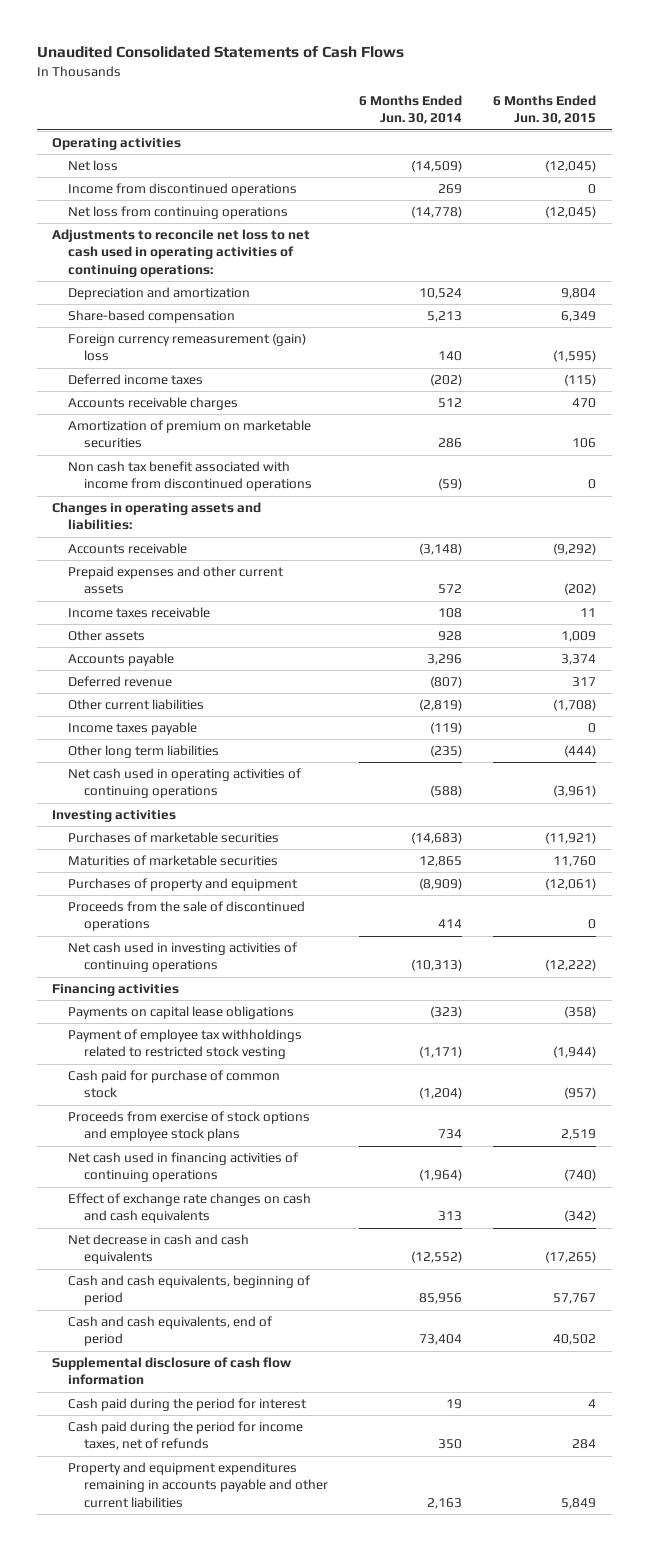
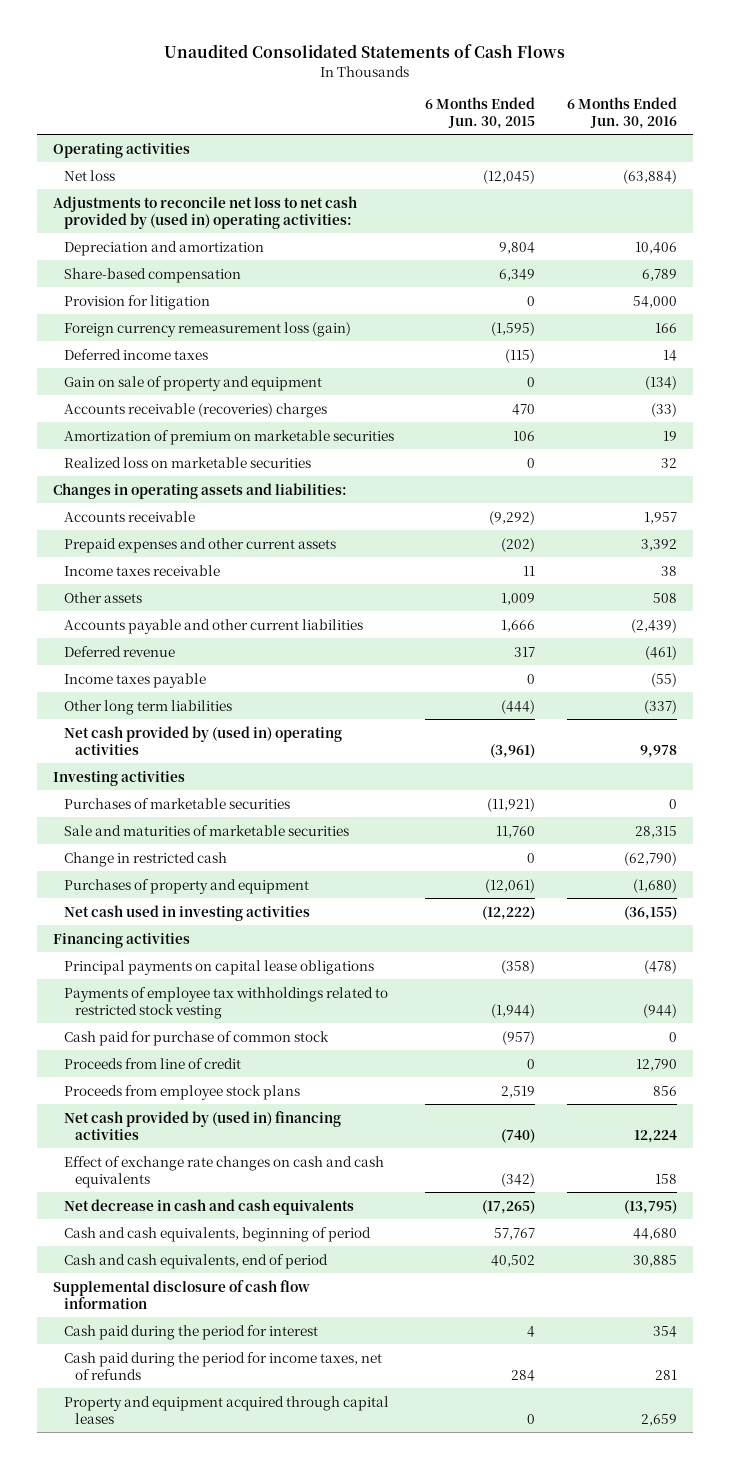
- | 6 Months Ended Jun. 30, 2014 | 6 Months Ended Jun. 30, 2015
+ | 6 Months Ended Jun. 30, 2015 | 6 Months Ended Jun. 30, 2016
- Income from discontinued operations | 269 | 0
- Net loss from continuing operations | (14,778) | (12,045)
- Adjustments to reconcile net loss to net cash used in operating activities of continuing operations:
+ Adjustments to reconcile net loss to net cash provided by (used in) operating activities:
- Foreign currency remeasurement (gain) loss | 140 | (1,595)
+ Provision for litigation | 0 | 54,000
+ Foreign currency remeasurement loss (gain) | (1,595) | 166
- Accounts receivable charges | 512 | 470
+ Gain on sale of property and equipment | 0 | (134)
+ Accounts receivable (recoveries) charges | 470 | (33)
- Non cash tax benefit associated with income from discontinued operations | (59) | 0
+ Realized loss on marketable securities | 0 | 32
- Accounts payable | 3,296 | 3,374
+ Accounts payable and other current liabilities | 1,666 | (2,439)
- Other current liabilities | (2,819) | (1,708)
- Net cash used in operating activities of continuing operations | (588) | (3,961)
+ Net cash provided by (used in) operating activities | (3,961) | 9,978
- Maturities of marketable securities | 12,865 | 11,760
+ Sale and maturities of marketable securities | 11,760 | 28,315
+ Change in restricted cash | 0 | (62,790)
- Proceeds from the sale of discontinued operations | 414 | 0
- Net cash used in investing activities of continuing operations | (10,313) | (12,222)
+ Net cash used in investing activities | (12,222) | (36,155)
- Payments on capital lease obligations | (323) | (358)
- Payment of employee tax withholdings related to restricted stock vesting | (1,171) | (1,944)
+ Principal payments on capital lease obligations | (358) | (478)
+ Payments of employee tax withholdings related to restricted stock vesting | (1,944) | (944)
- Proceeds from exercise of stock options and employee stock plans | 734 | 2,519
- Net cash used in financing activities of continuing operations | (1,964) | (740)
+ Proceeds from line of credit | 0 | 12,790
+ Proceeds from employee stock plans | 2,519 | 856
+ Net cash provided by (used in) financing activities | (740) | 12,224
- Property and equipment expenditures remaining in accounts payable and other current liabilities | 2,163 | 5,849
+ Property and equipment acquired through capital leases | 0 | 2,659

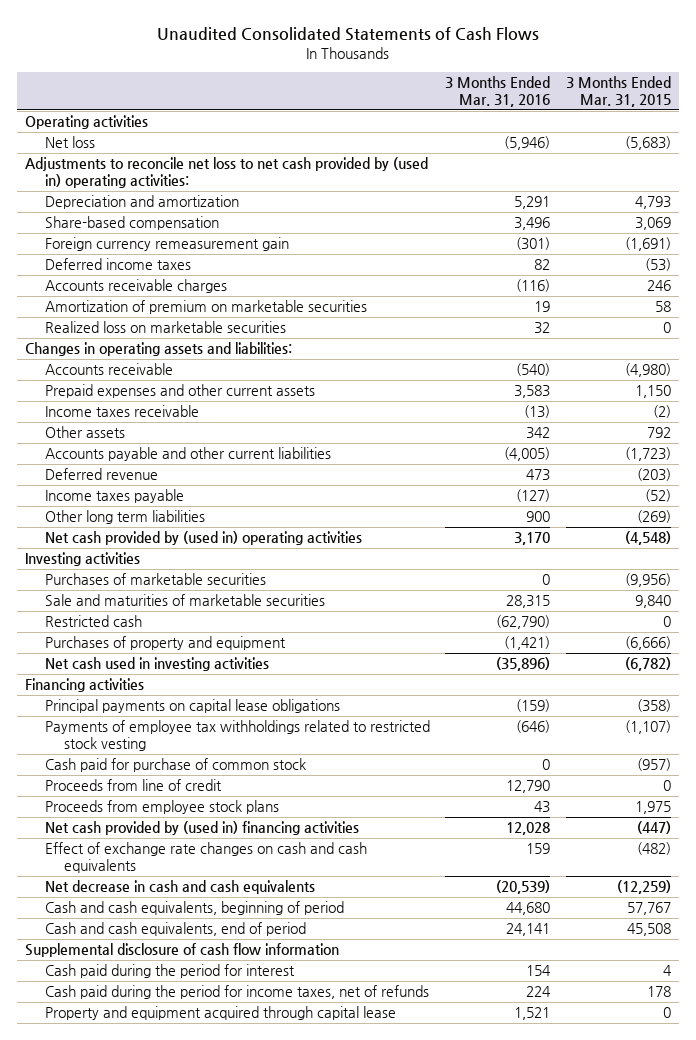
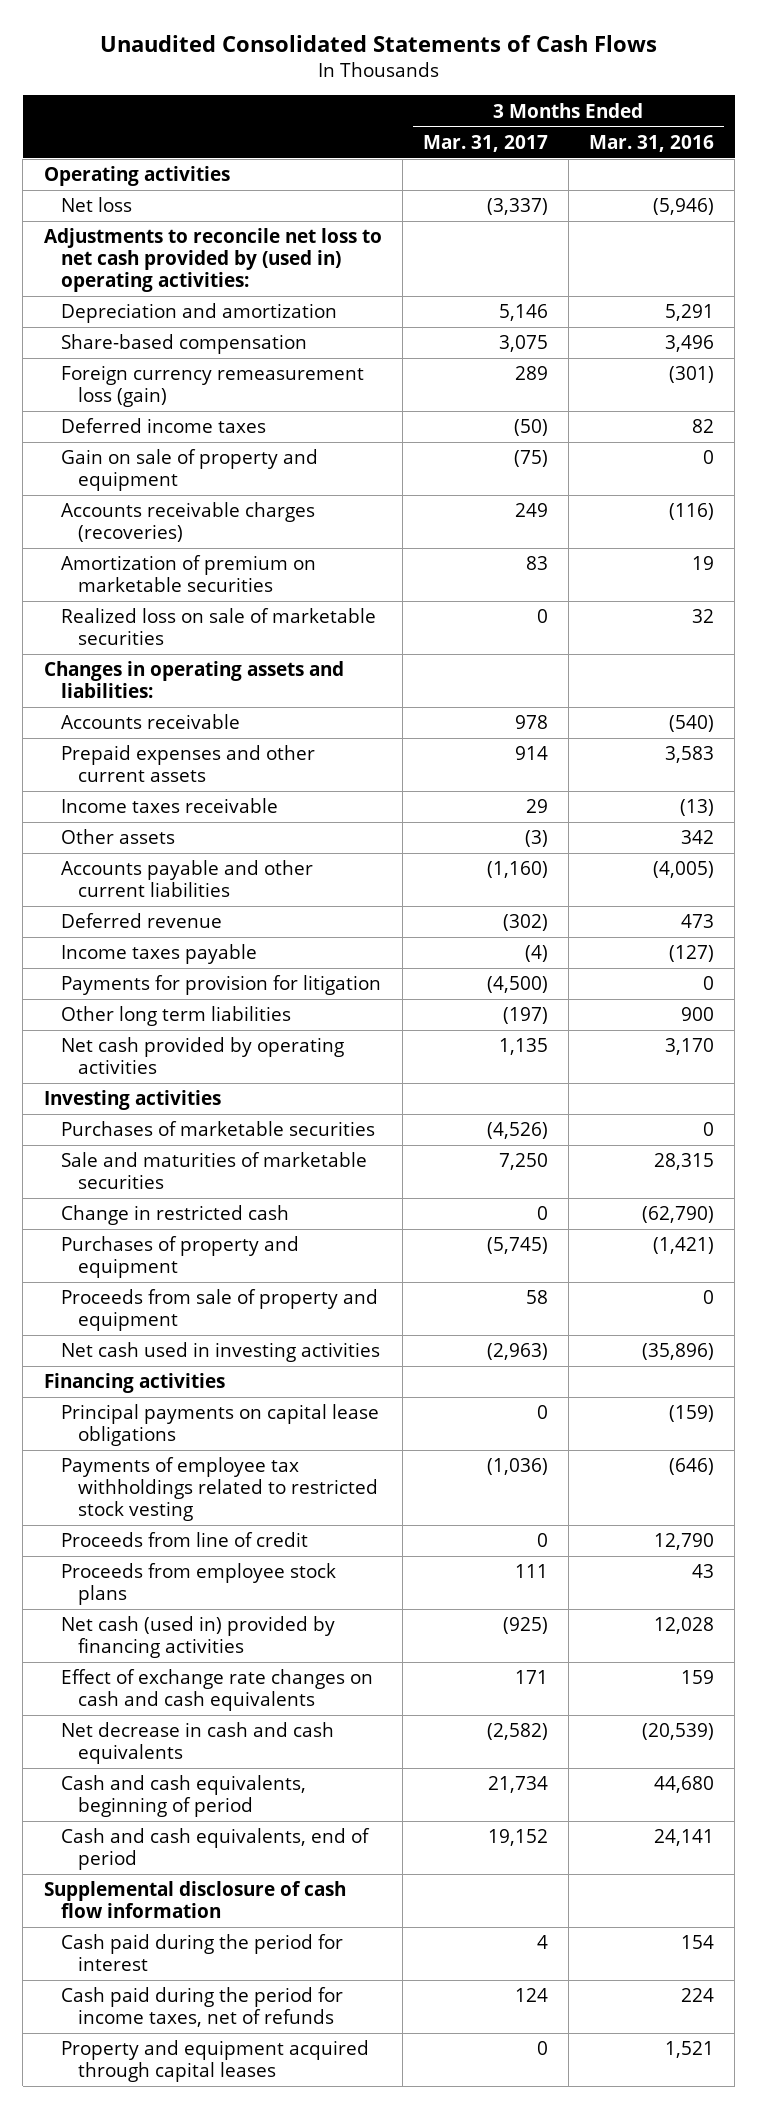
- | 3 Months Ended Mar. 31, 2016 | 3 Months Ended Mar. 31, 2015
+ | 3 Months Ended Mar. 31, 2017 | 3 Months Ended Mar. 31, 2016
- Foreign currency remeasurement gain | (301) | (1,691)
+ Foreign currency remeasurement loss (gain) | 289 | (301)
- Accounts receivable charges | (116) | 246
+ Gain on sale of property and equipment | (75) | 0
+ Accounts receivable charges (recoveries) | 249 | (116)
- Realized loss on marketable securities | 32 | 0
+ Realized loss on sale of marketable securities | 0 | 32
+ Payments for provision for litigation | (4,500) | 0
- Net cash provided by (used in) operating activities | 3,170 | (4,548)
+ Net cash provided by operating activities | 1,135 | 3,170
- Restricted cash | (62,790) | 0
+ Change in restricted cash | 0 | (62,790)
+ Proceeds from sale of property and equipment | 58 | 0
- Cash paid for purchase of common stock | 0 | (957)
- Net cash provided by (used in) financing activities | 12,028 | (447)
+ Net cash (used in) provided by financing activities | (925) | 12,028
- Property and equipment acquired through capital lease | 1,521 | 0
+ Property and equipment acquired through capital leases | 0 | 1,521

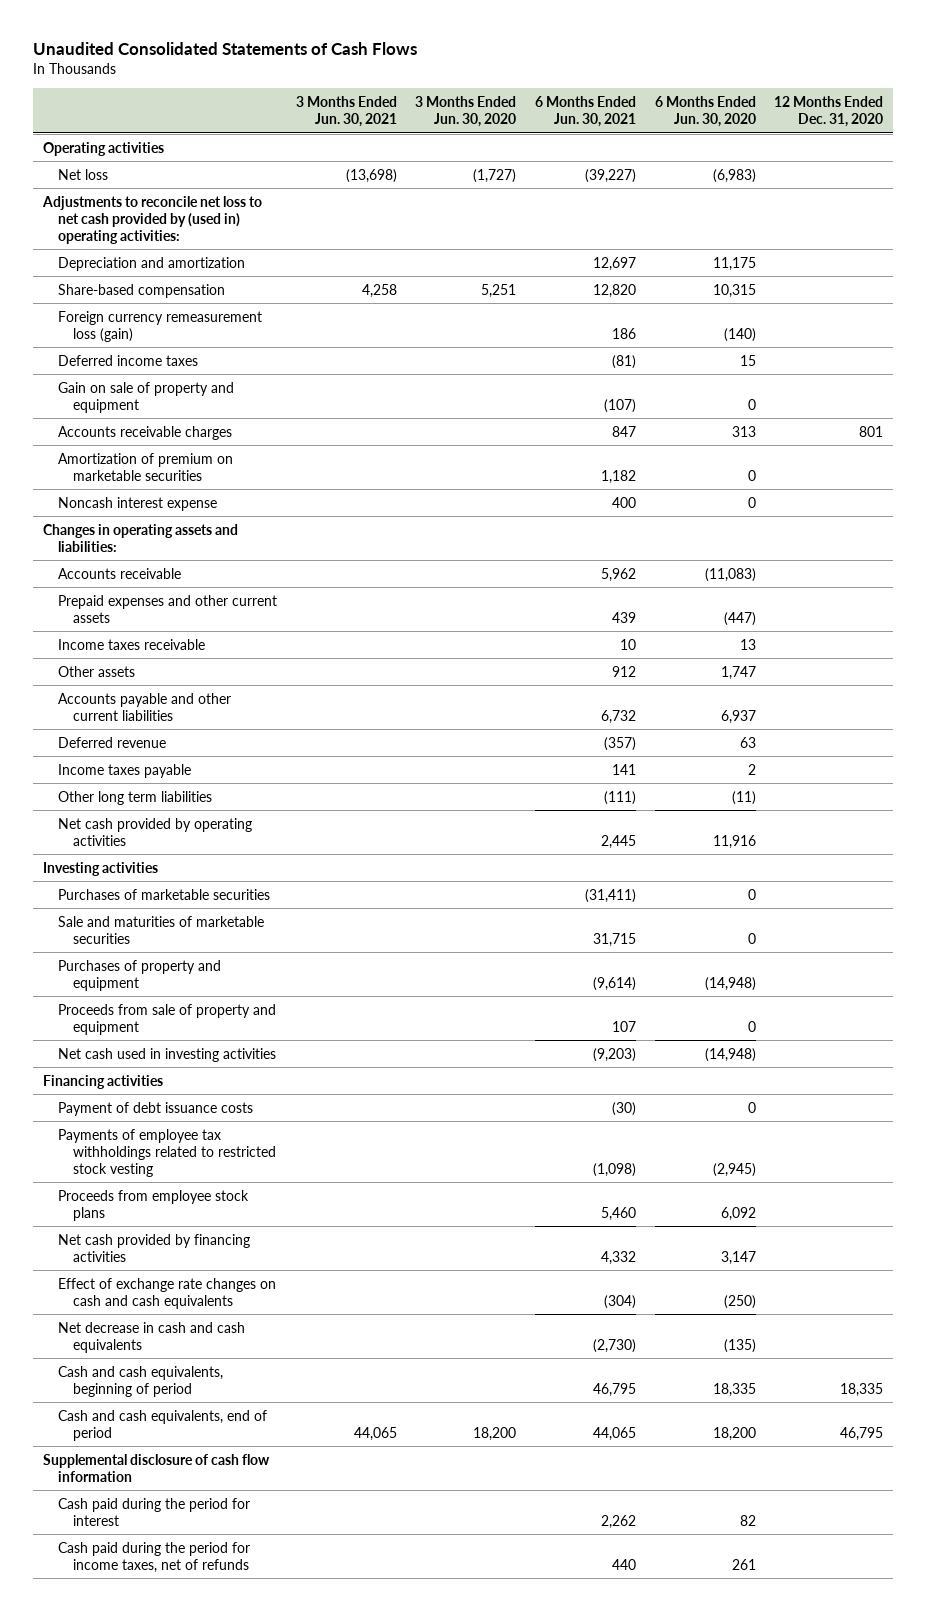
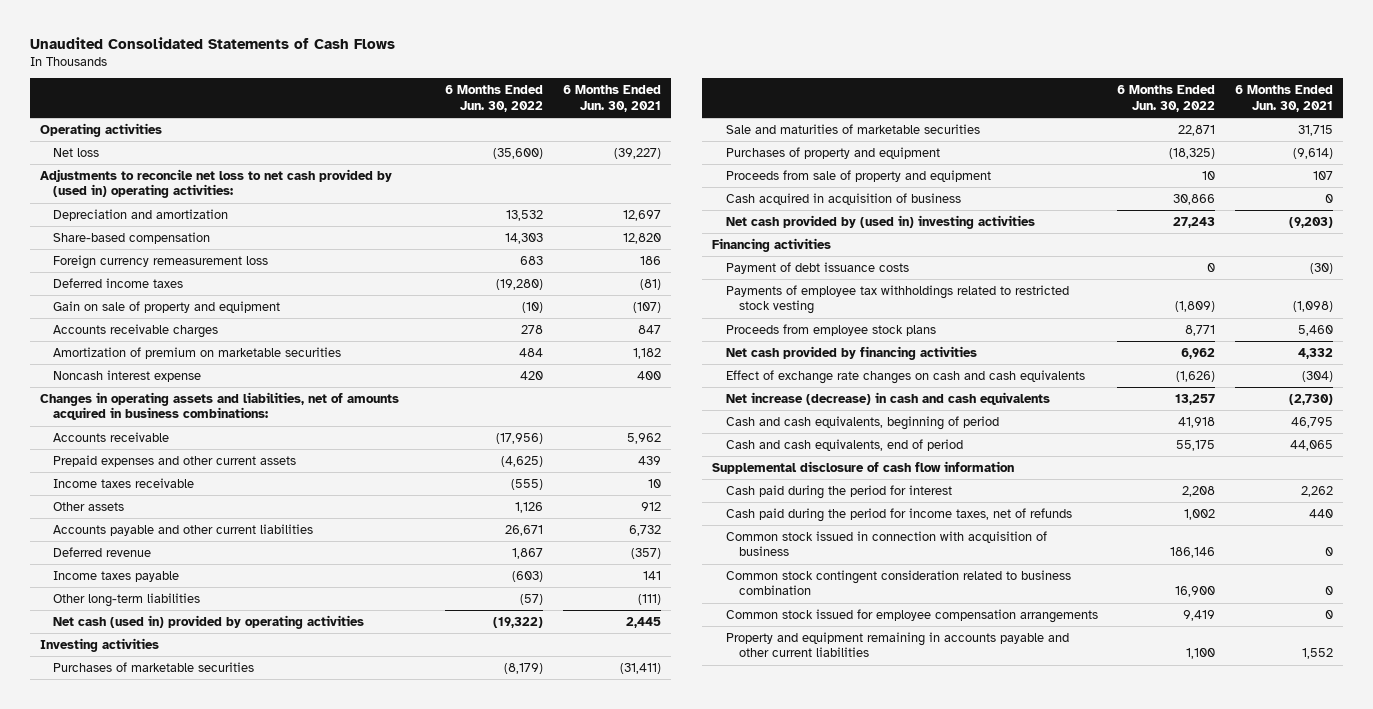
- | 3 Months Ended Jun. 30, 2021 | 3 Months Ended Jun. 30, 2020 | 6 Months Ended Jun. 30, 2021 | 6 Months Ended Jun. 30, 2020 | 12 Months Ended Dec. 31, 2020
+ | 6 Months Ended Jun. 30, 2022 | 6 Months Ended Jun. 30, 2021
- Foreign currency remeasurement loss (gain) | | | 186 | (140) |
+ Foreign currency remeasurement loss | 683 | 186
- Changes in operating assets and liabilities:
+ Changes in operating assets and liabilities, net of amounts acquired in business combinations:
- Other long term liabilities | | | (111) | (11) |
- Net cash provided by operating activities | | | 2,445 | 11,916 |
+ Other long-term liabilities | (57) | (111)
+ Net cash (used in) provided by operating activities | (19,322) | 2,445
- Net cash used in investing activities | | | (9,203) | (14,948) |
+ Cash acquired in acquisition of business | 30,866 | 0
+ Net cash provided by (used in) investing activities | 27,243 | (9,203)
- Net decrease in cash and cash equivalents | | | (2,730) | (135) |
+ Net increase (decrease) in cash and cash equivalents | 13,257 | (2,730)
+ Common stock issued in connection with acquisition of business | 186,146 | 0
+ Common stock contingent consideration related to business combination | 16,900 | 0
+ Common stock issued for employee compensation arrangements | 9,419 | 0
+ Property and equipment remaining in accounts payable and other current liabilities | 1,100 | 1,552

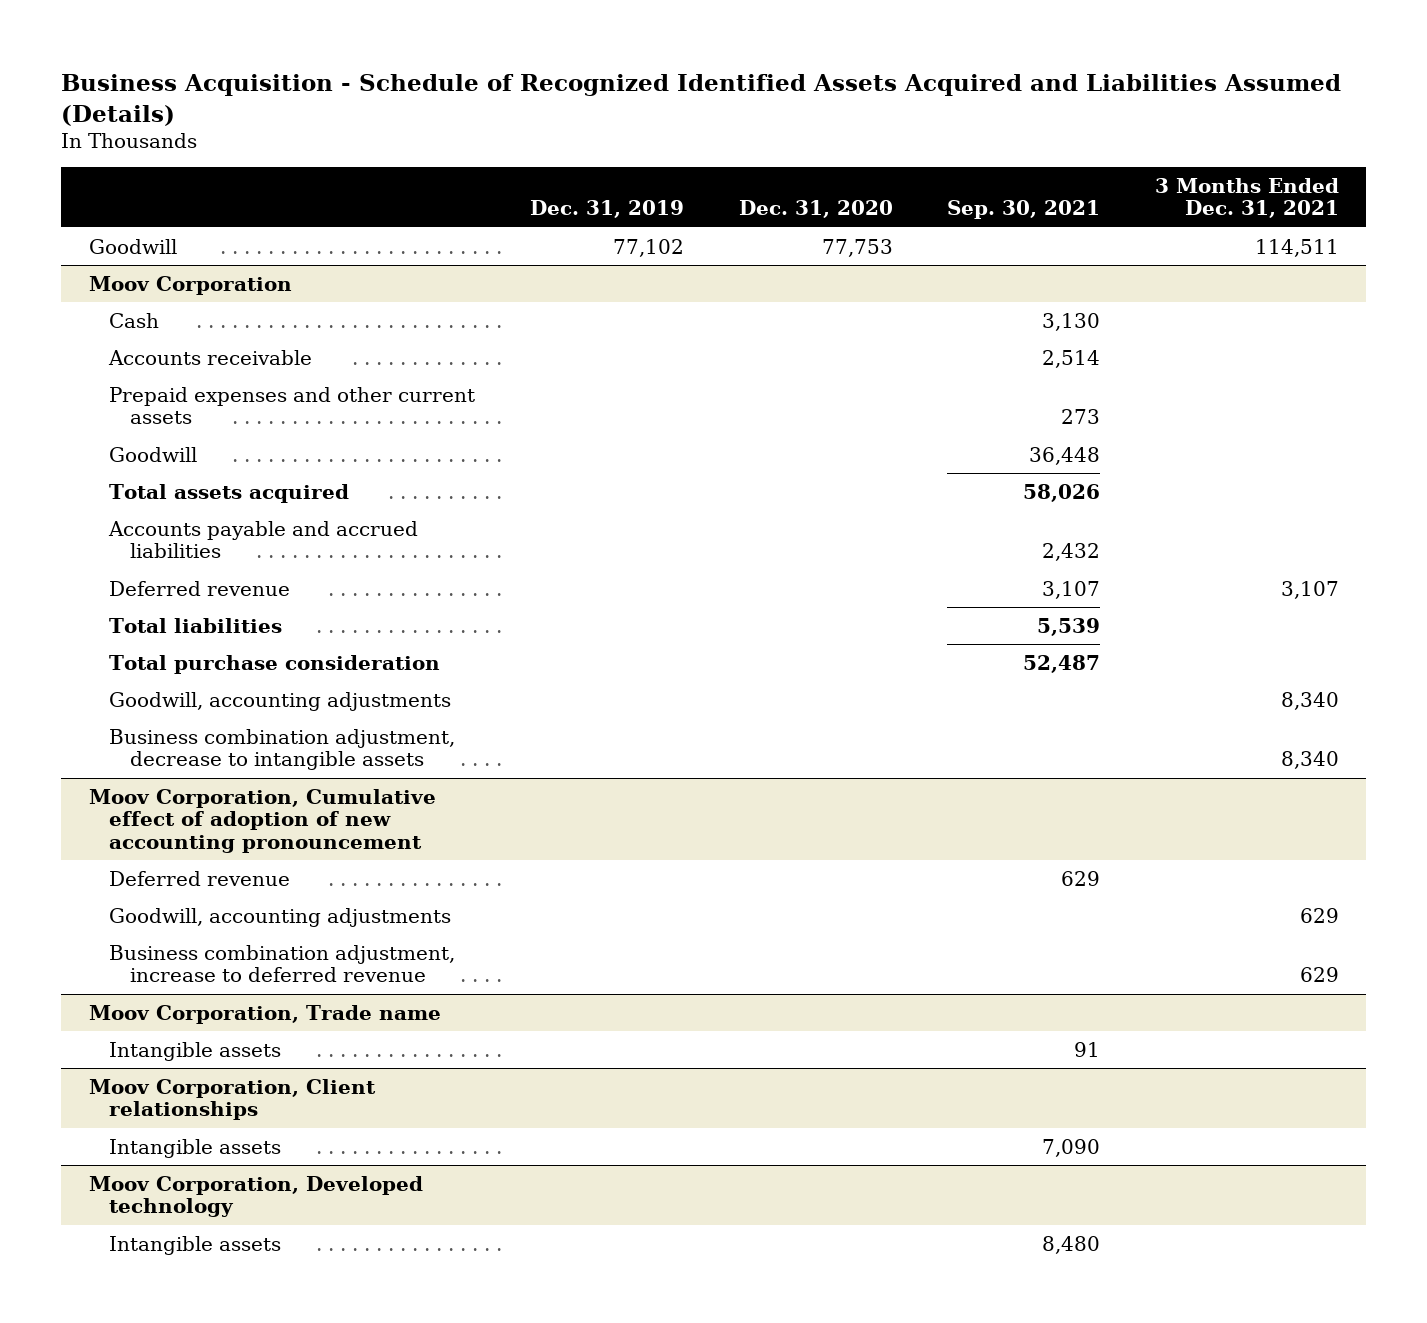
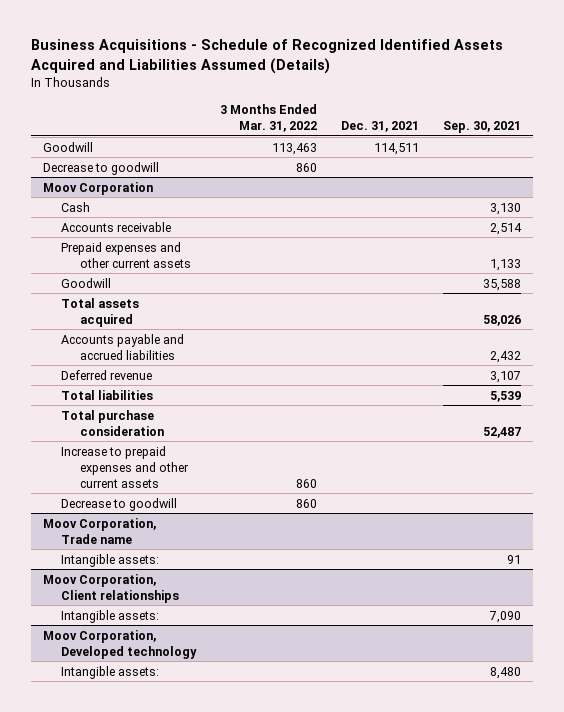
- Business Acquisition - Schedule of Recognized Identified Assets Acquired and Liabilities Assumed (Details)
+ Business Acquisitions - Schedule of Recognized Identified Assets Acquired and Liabilities Assumed (Details)
- | Dec. 31, 2019 | Dec. 31, 2020 | Sep. 30, 2021 | 3 Months Ended Dec. 31, 2021
+ | 3 Months Ended Mar. 31, 2022 | Dec. 31, 2021 | Sep. 30, 2021
+ Decrease to goodwill | 860 | |
@ Moov Corporation
- Prepaid expenses and other current assets | | | 273 |
- Goodwill | | | 36,448 |
+ Prepaid expenses and other current assets | | | 1,133
+ Goodwill | | | 35,588
- Goodwill, accounting adjustments | | | | 8,340
- Business combination adjustment, decrease to intangible assets | | | | 8,340
- Moov Corporation, Cumulative effect of adoption of new accounting pronouncement
- Deferred revenue | | | 629 |
- Goodwill, accounting adjustments | | | | 629
- Business combination adjustment, increase to deferred revenue | | | | 629
@ Moov Corporation
+ Increase to prepaid expenses and other current assets | 860 | |
+ Decrease to goodwill | 860 | |
@ Moov Corporation, Trade name
- Intangible assets | | | 91 |
+ Intangible assets: | | | 91
@ Moov Corporation, Client relationships
- Intangible assets | | | 7,090 |
+ Intangible assets: | | | 7,090
@ Moov Corporation, Developed technology
- Intangible assets | | | 8,480 |
+ Intangible assets: | | | 8,480

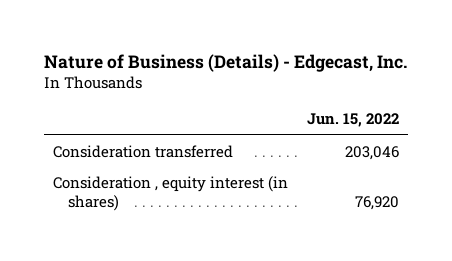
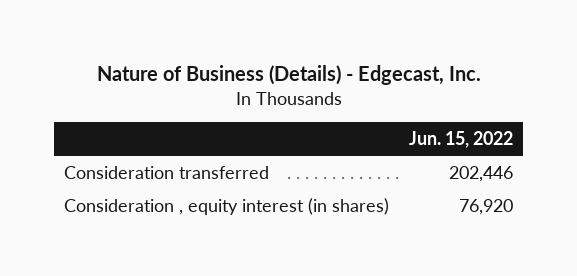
- Consideration transferred | 203,046
+ Consideration transferred | 202,446

